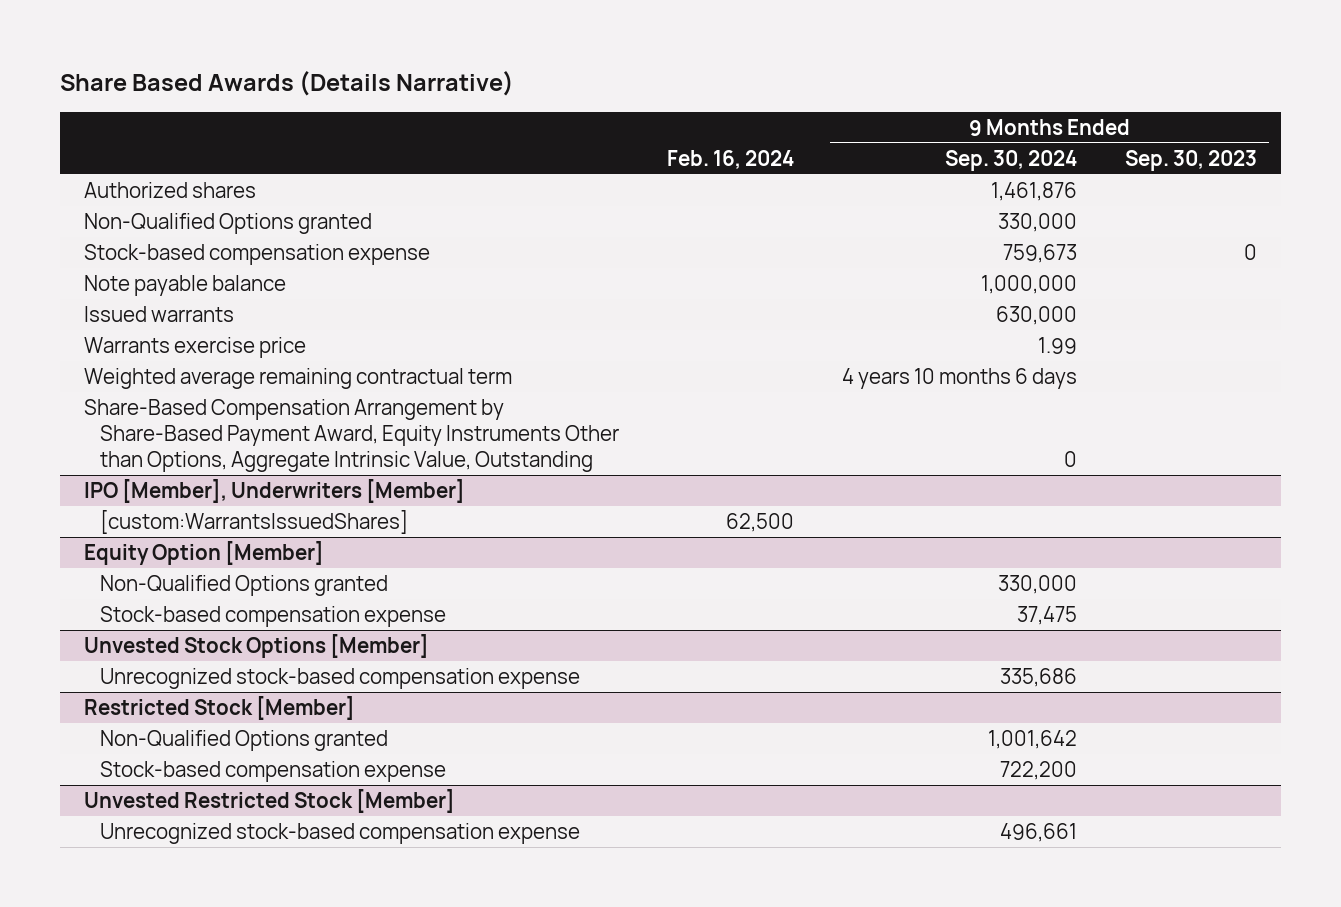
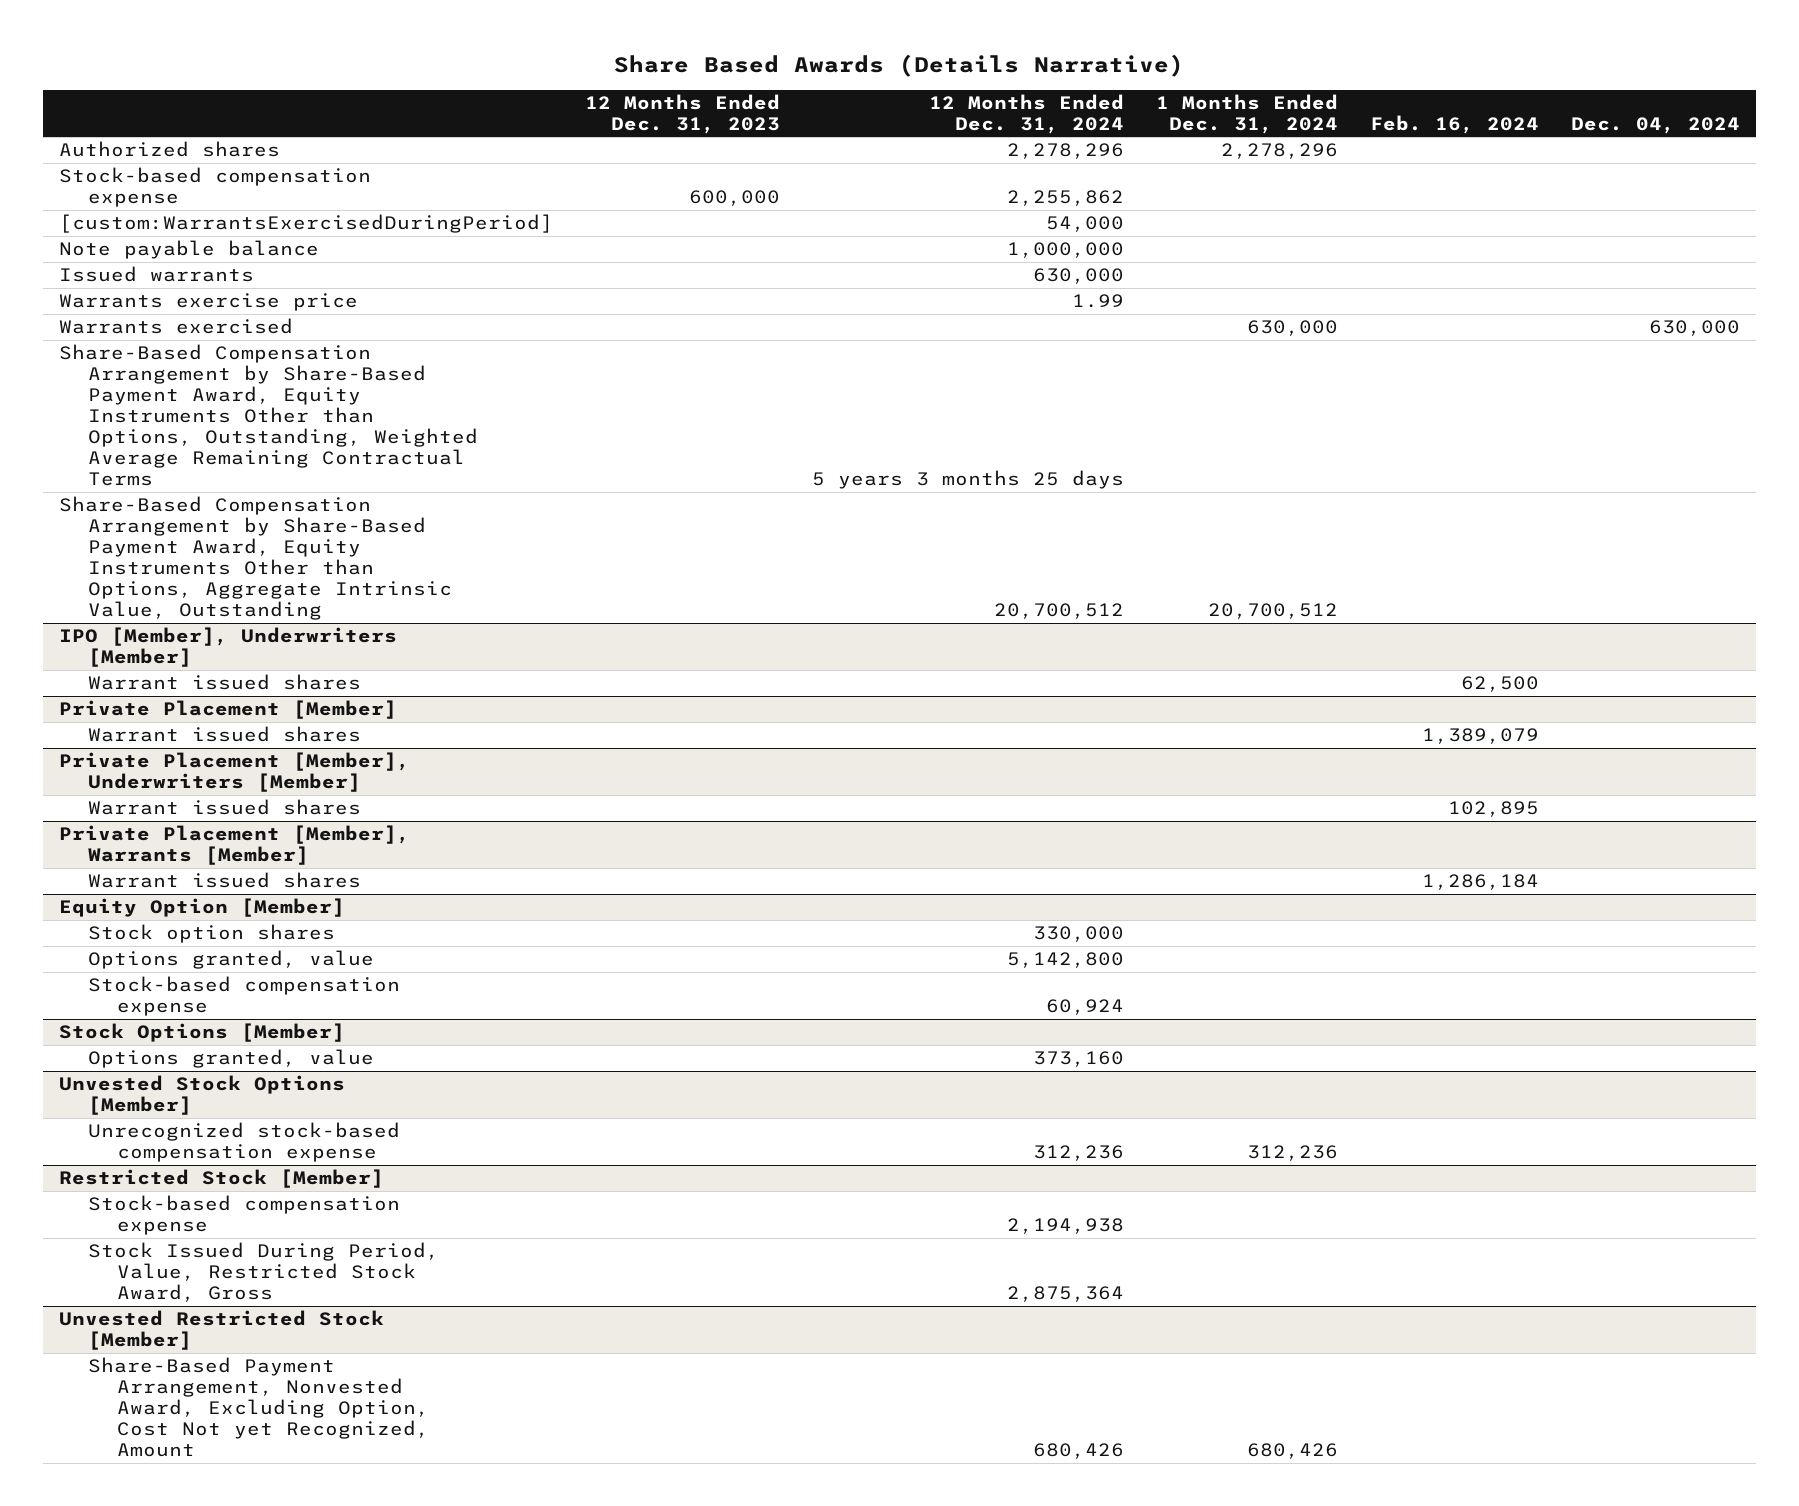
- | Feb. 16, 2024 | 9 Months Ended Sep. 30, 2024 | 9 Months Ended Sep. 30, 2023
+ | 12 Months Ended Dec. 31, 2023 | 12 Months Ended Dec. 31, 2024 | 1 Months Ended Dec. 31, 2024 | Feb. 16, 2024 | Dec. 04, 2024
- Non-Qualified Options granted | | 330,000 |
+ [custom:WarrantsExercisedDuringPeriod] | | 54,000 | | |
- Weighted average remaining contractual term | | 4 years 10 months 6 days |
+ Warrants exercised | | | 630,000 | | 630,000
+ Share-Based Compensation Arrangement by Share-Based Payment Award, Equity Instruments Other than Options, Outstanding, Weighted Average Remaining Contractual Terms | | 5 years 3 months 25 days | | |
@ IPO [Member], Underwriters [Member]
- [custom:WarrantsIssuedShares] | 62,500 | |
+ Warrant issued shares | | | | 62,500 |
+ Private Placement [Member]
+ Warrant issued shares | | | | 1,389,079 |
+ Private Placement [Member], Underwriters [Member]
+ Warrant issued shares | | | | 102,895 |
+ Private Placement [Member], Warrants [Member]
+ Warrant issued shares | | | | 1,286,184 |
@ Equity Option [Member]
- Non-Qualified Options granted | | 330,000 |
+ Stock option shares | | 330,000 | | |
+ Options granted, value | | 5,142,800 | | |
+ Stock Options [Member]
+ Options granted, value | | 373,160 | | |
@ Restricted Stock [Member]
- Non-Qualified Options granted | | 1,001,642 |
+ Stock Issued During Period, Value, Restricted Stock Award, Gross | | 2,875,364 | | |
@ Unvested Restricted Stock [Member]
- Unrecognized stock-based compensation expense | | 496,661 |
+ Share-Based Payment Arrangement, Nonvested Award, Excluding Option, Cost Not yet Recognized, Amount | | 680,426 | 680,426 | |

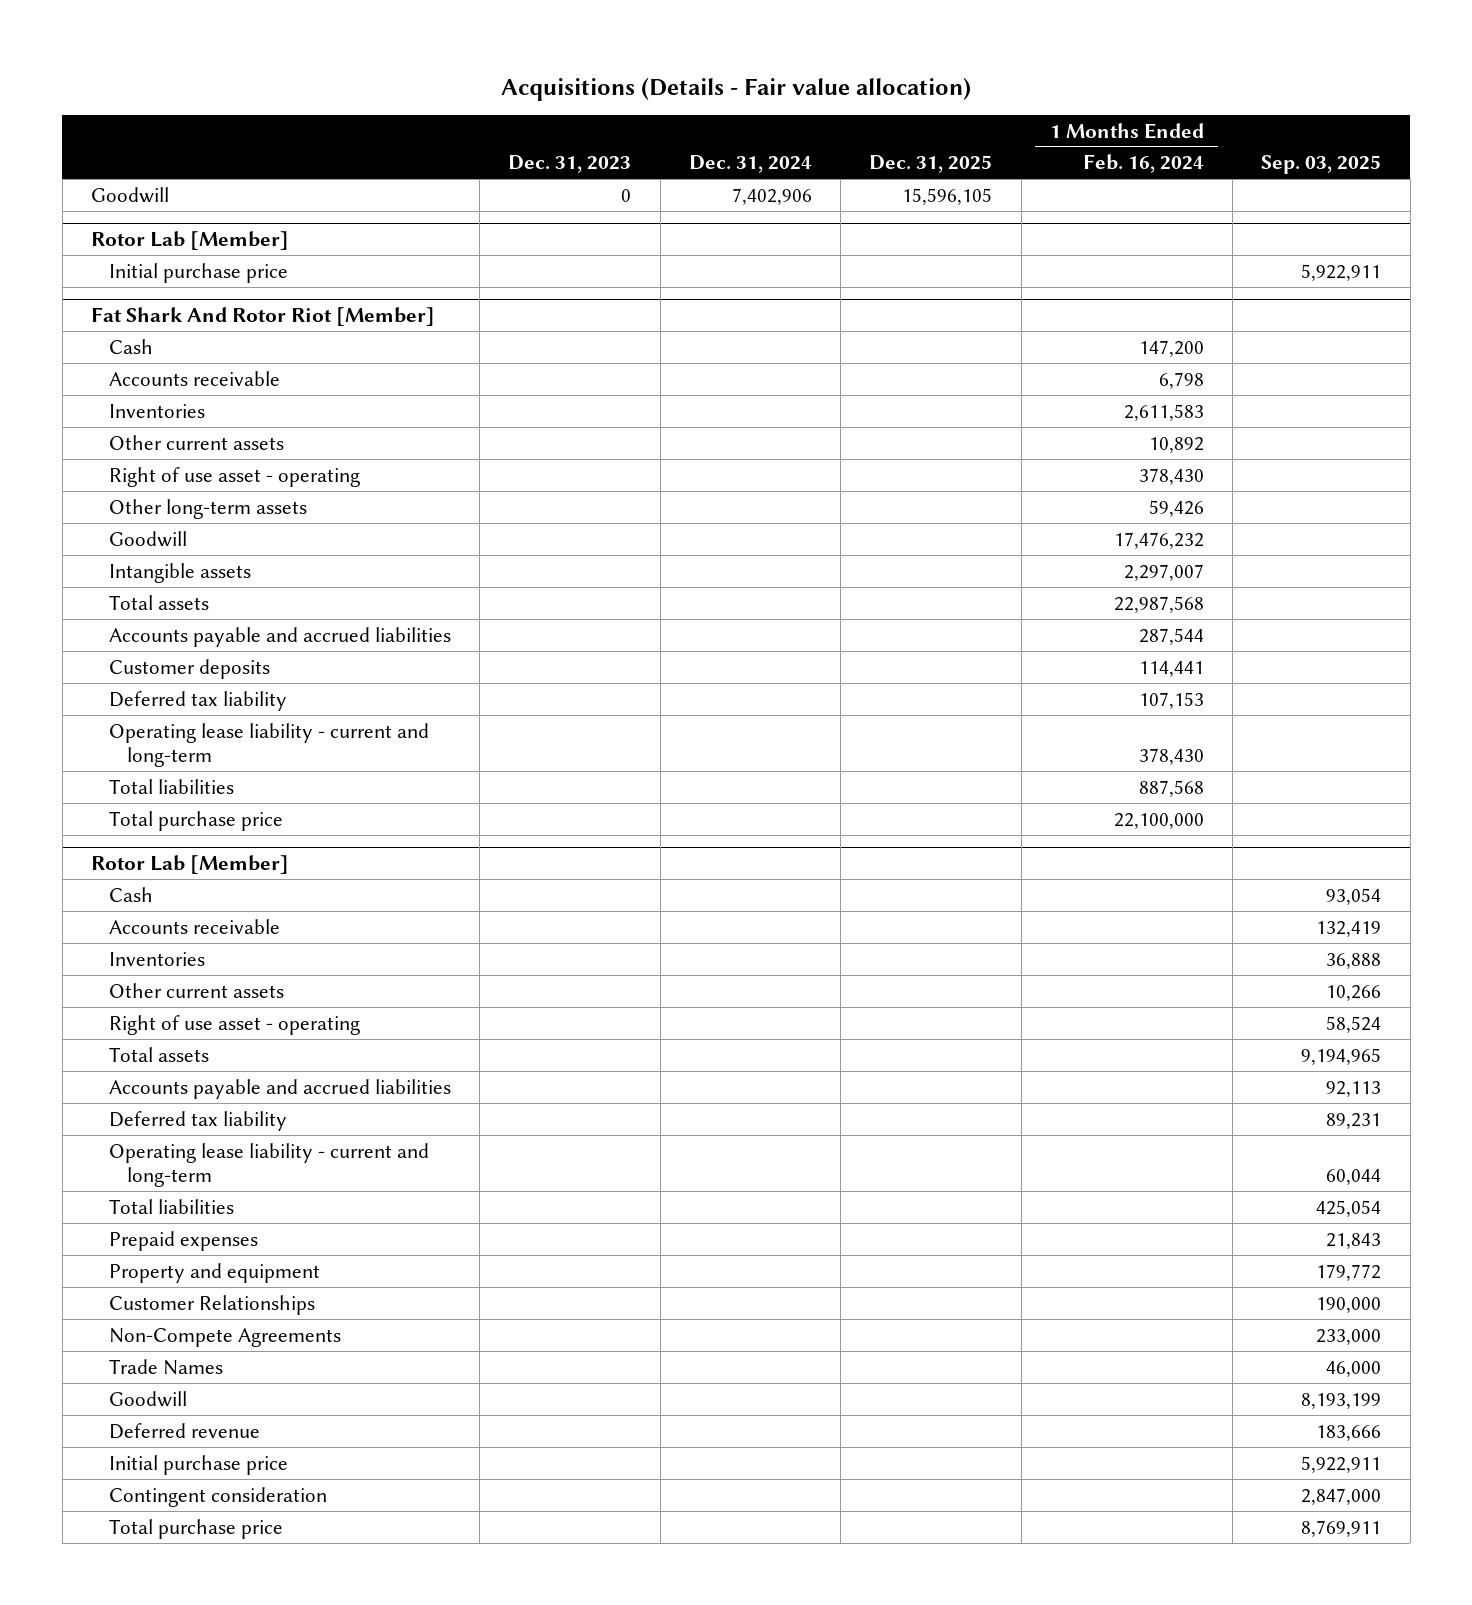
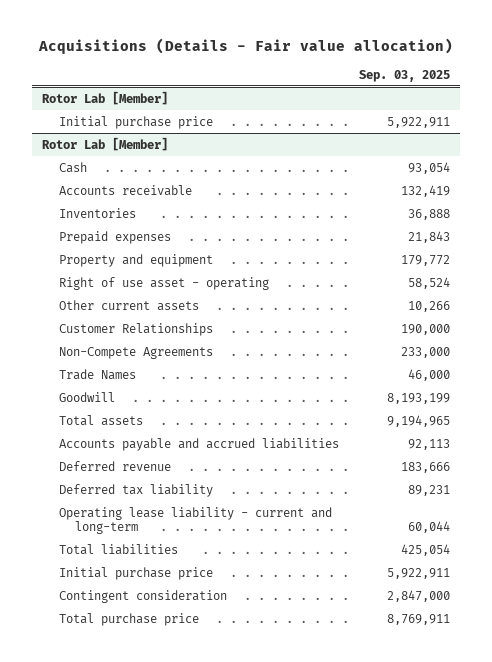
- | Dec. 31, 2023 | Dec. 31, 2024 | Dec. 31, 2025 | 1 Months Ended Feb. 16, 2024 | Sep. 03, 2025
+ | Sep. 03, 2025
- Goodwill | 0 | 7,402,906 | 15,596,105 | |
- Fat Shark And Rotor Riot [Member]
- Cash | | | | 147,200 |
- Accounts receivable | | | | 6,798 |
- Inventories | | | | 2,611,583 |
- Other current assets | | | | 10,892 |
- Right of use asset - operating | | | | 378,430 |
- Other long-term assets | | | | 59,426 |
- Goodwill | | | | 17,476,232 |
- Intangible assets | | | | 2,297,007 |
- Total assets | | | | 22,987,568 |
- Accounts payable and accrued liabilities | | | | 287,544 |
- Customer deposits | | | | 114,441 |
- Deferred tax liability | | | | 107,153 |
- Operating lease liability - current and long-term | | | | 378,430 |
- Total liabilities | | | | 887,568 |
- Total purchase price | | | | 22,100,000 |
@ Rotor Lab [Member]
moved down: Right of use asset - operating | 58,524
moved down: Other current assets | 10,266
moved down: Total assets | 9,194,965
moved down: Accounts payable and accrued liabilities | 92,113
moved down: Deferred tax liability | 89,231
moved down: Operating lease liability - current and long-term | 60,044
moved down: Total liabilities | 425,054

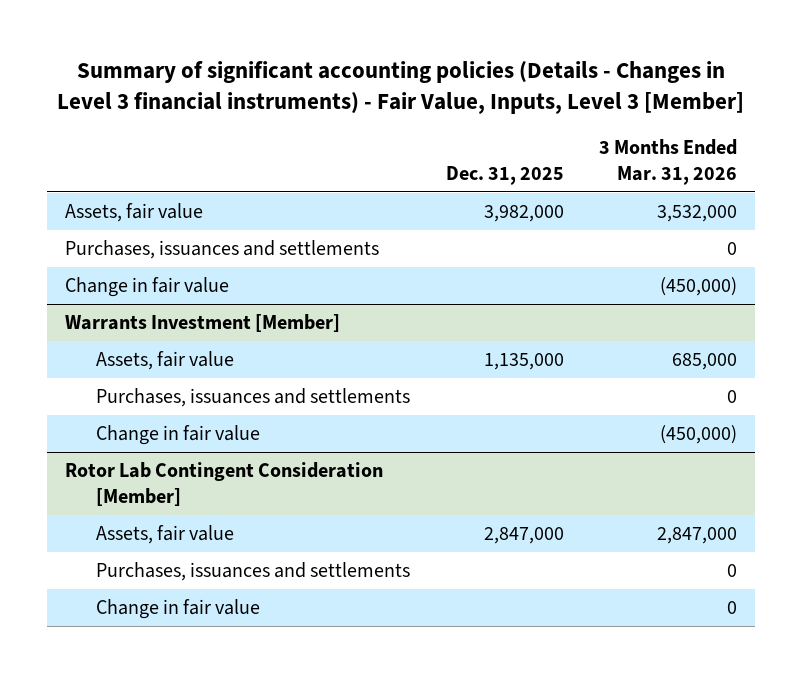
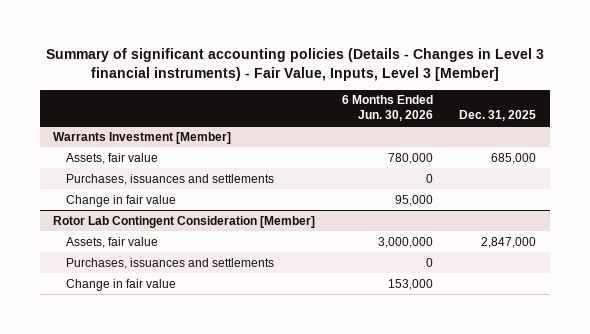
- | Dec. 31, 2025 | 3 Months Ended Mar. 31, 2026
+ | 6 Months Ended Jun. 30, 2026 | Dec. 31, 2025
- Assets, fair value | 3,982,000 | 3,532,000
- Purchases, issuances and settlements | | 0
- Change in fair value | | (450,000)
@ Warrants Investment [Member]
- Assets, fair value | 1,135,000 | 685,000
+ Assets, fair value | 780,000 | 685,000

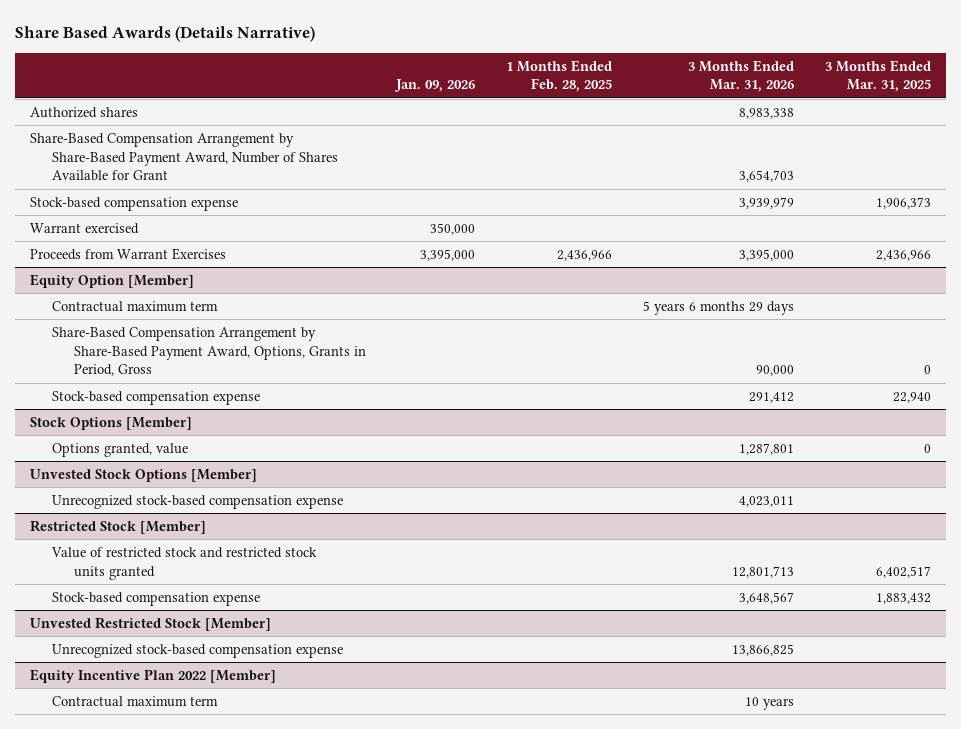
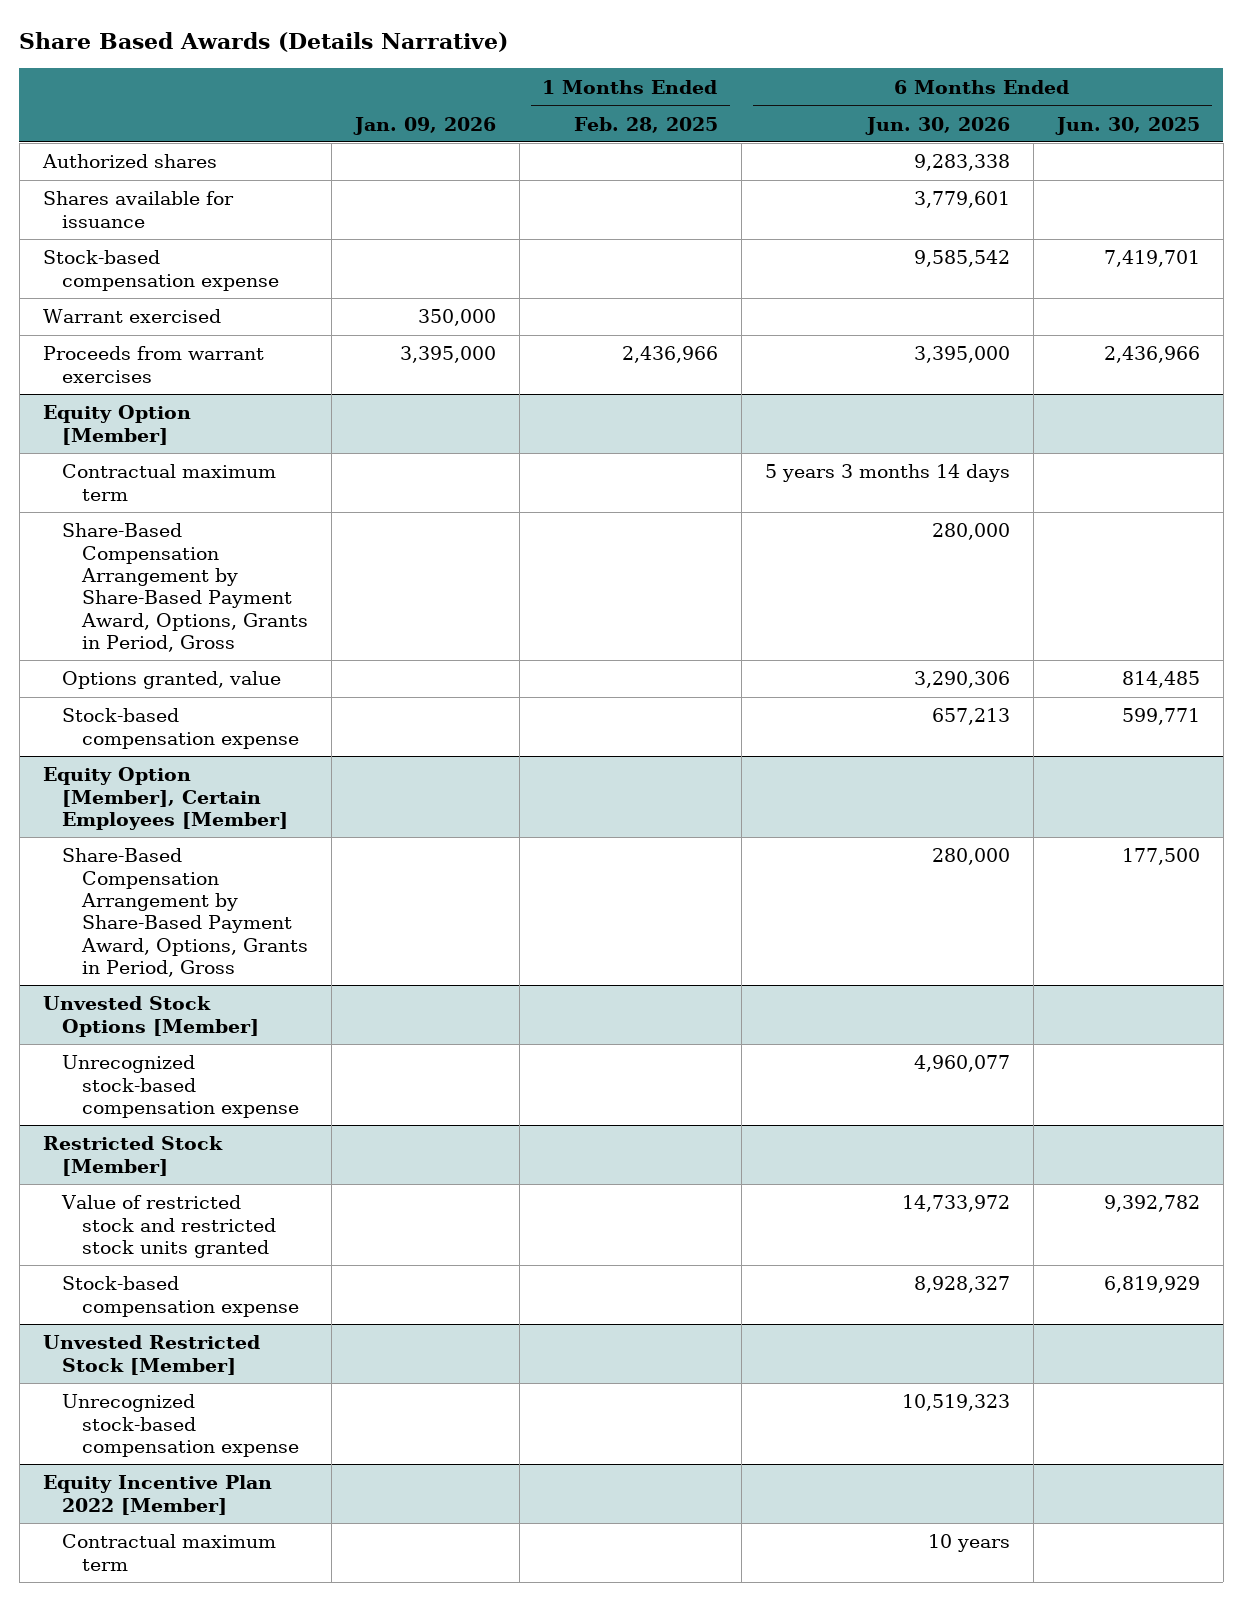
- | Jan. 09, 2026 | 1 Months Ended Feb. 28, 2025 | 3 Months Ended Mar. 31, 2026 | 3 Months Ended Mar. 31, 2025
+ | Jan. 09, 2026 | 1 Months Ended Feb. 28, 2025 | 6 Months Ended Jun. 30, 2026 | 6 Months Ended Jun. 30, 2025
- Share-Based Compensation Arrangement by Share-Based Payment Award, Number of Shares Available for Grant | | | 3,654,703 |
+ Shares available for issuance | | | 3,779,601 |
- Proceeds from Warrant Exercises | 3,395,000 | 2,436,966 | 3,395,000 | 2,436,966
+ Proceeds from warrant exercises | 3,395,000 | 2,436,966 | 3,395,000 | 2,436,966
@ Equity Option [Member]
+ Options granted, value | | | 3,290,306 | 814,485
- Stock Options [Member]
- Options granted, value | | | 1,287,801 | 0
+ Equity Option [Member], Certain Employees [Member]
+ Share-Based Compensation Arrangement by Share-Based Payment Award, Options, Grants in Period, Gross | | | 280,000 | 177,500

